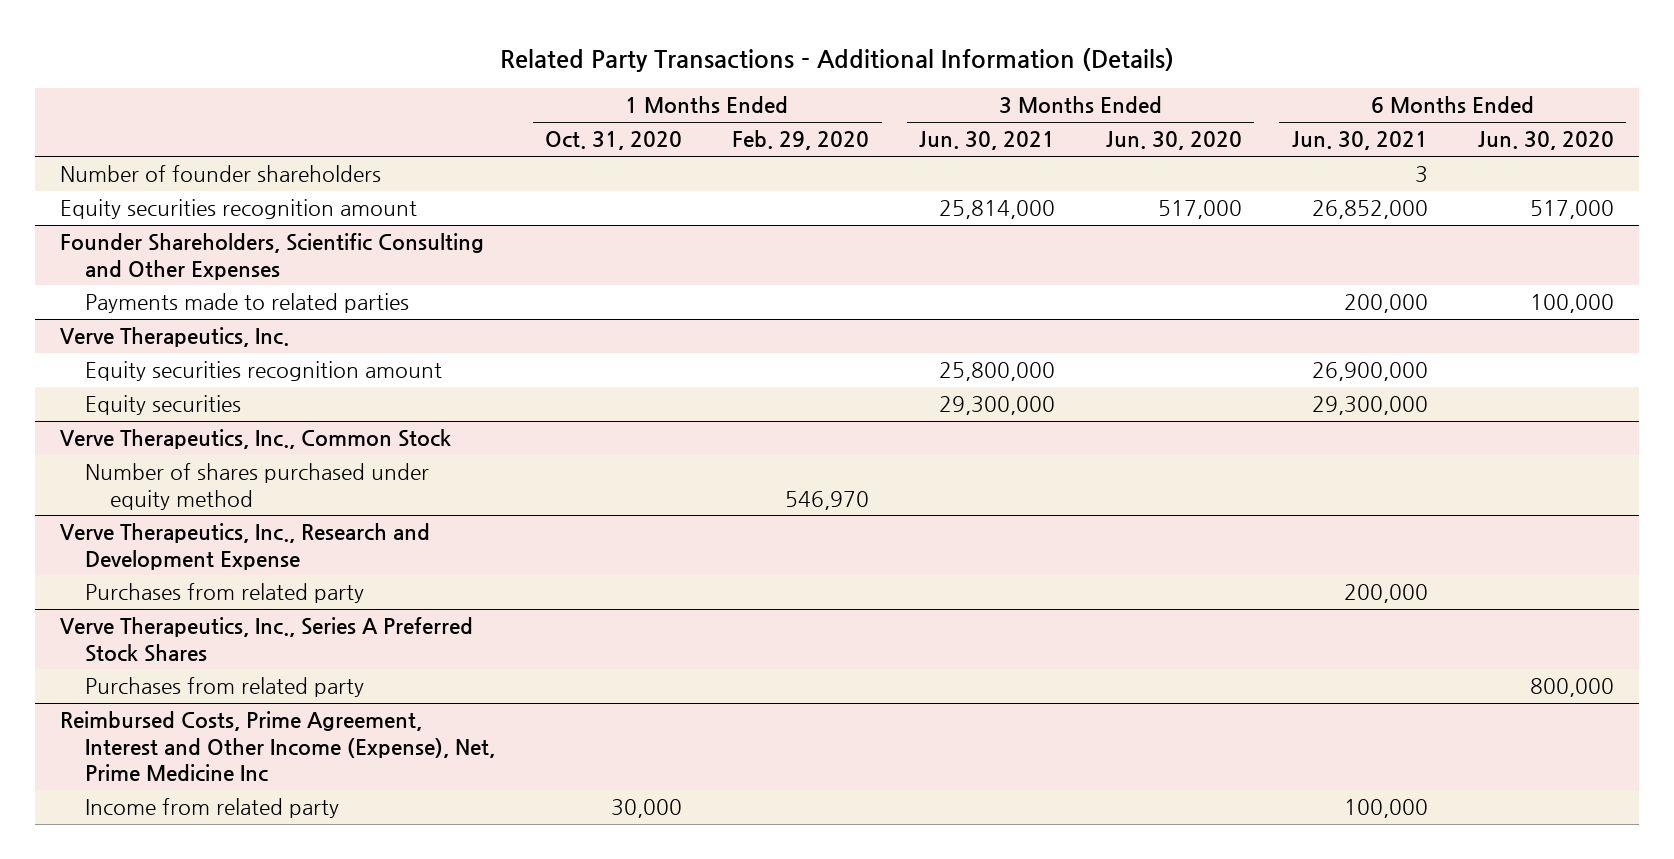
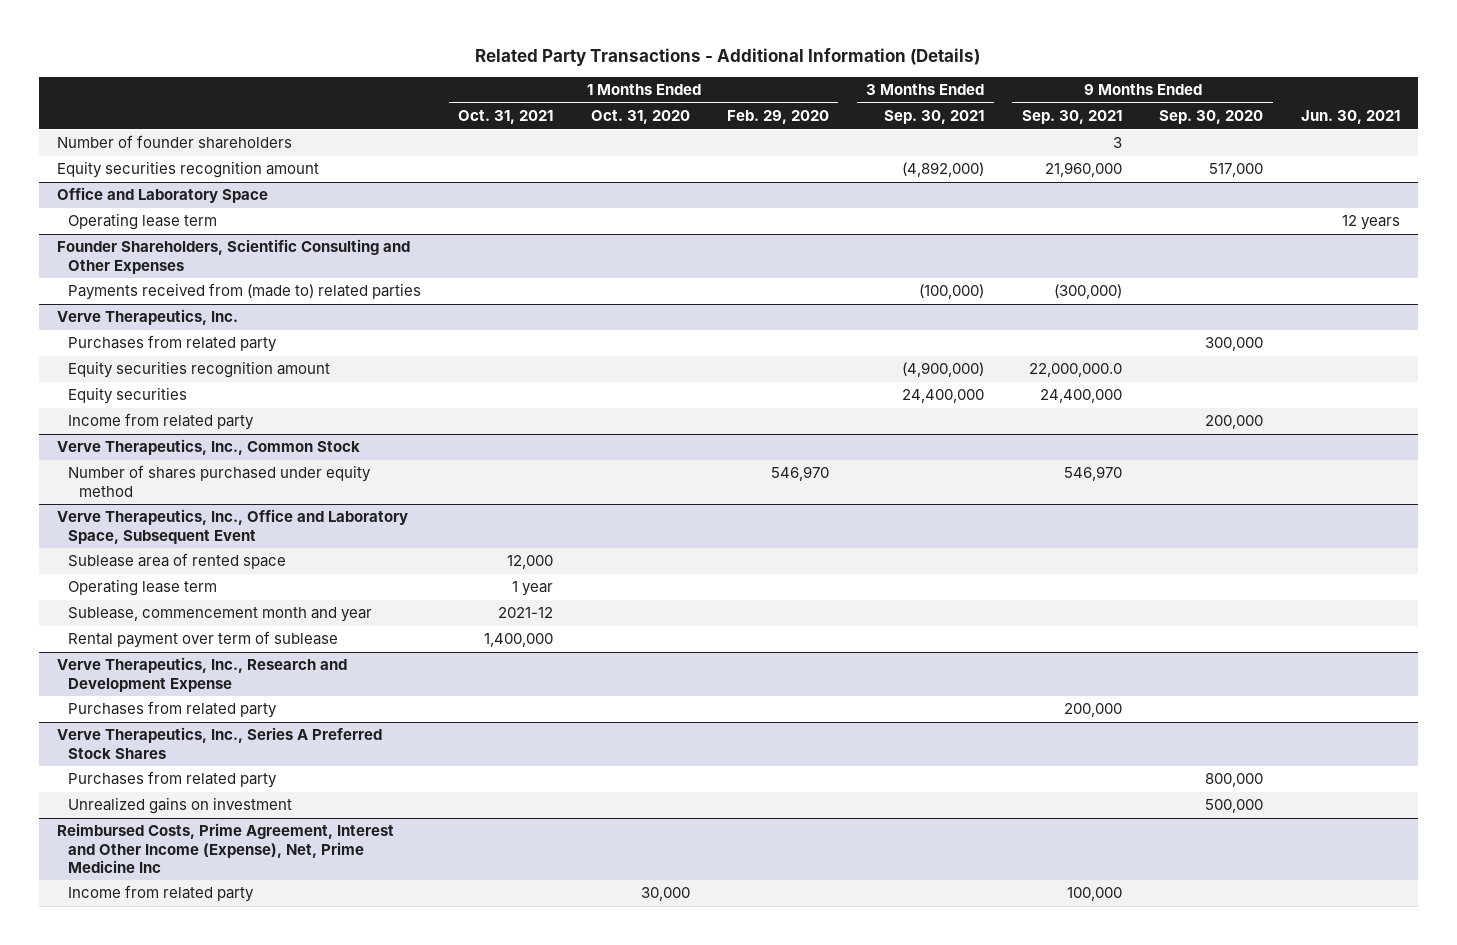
- | 1 Months Ended Oct. 31, 2020 | 1 Months Ended Feb. 29, 2020 | 3 Months Ended Jun. 30, 2021 | 3 Months Ended Jun. 30, 2020 | 6 Months Ended Jun. 30, 2021 | 6 Months Ended Jun. 30, 2020
+ | 1 Months Ended Oct. 31, 2021 | 1 Months Ended Oct. 31, 2020 | 1 Months Ended Feb. 29, 2020 | 3 Months Ended Sep. 30, 2021 | 9 Months Ended Sep. 30, 2021 | 9 Months Ended Sep. 30, 2020 | Jun. 30, 2021
+ Office and Laboratory Space
+ Operating lease term | | | | | | | 12 years
@ Founder Shareholders, Scientific Consulting and Other Expenses
- Payments made to related parties | | | | | 200,000 | 100,000
+ Payments received from (made to) related parties | | | | (100,000) | (300,000) | |
@ Verve Therapeutics, Inc.
+ Purchases from related party | | | | | | 300,000 |
+ Income from related party | | | | | | 200,000 |
+ Verve Therapeutics, Inc., Office and Laboratory Space, Subsequent Event
+ Sublease area of rented space | 12,000 | | | | | |
+ Operating lease term | 1 year | | | | | |
+ Sublease, commencement month and year | 2021-12 | | | | | |
+ Rental payment over term of sublease | 1,400,000 | | | | | |
@ Verve Therapeutics, Inc., Series A Preferred Stock Shares
+ Unrealized gains on investment | | | | | | 500,000 |

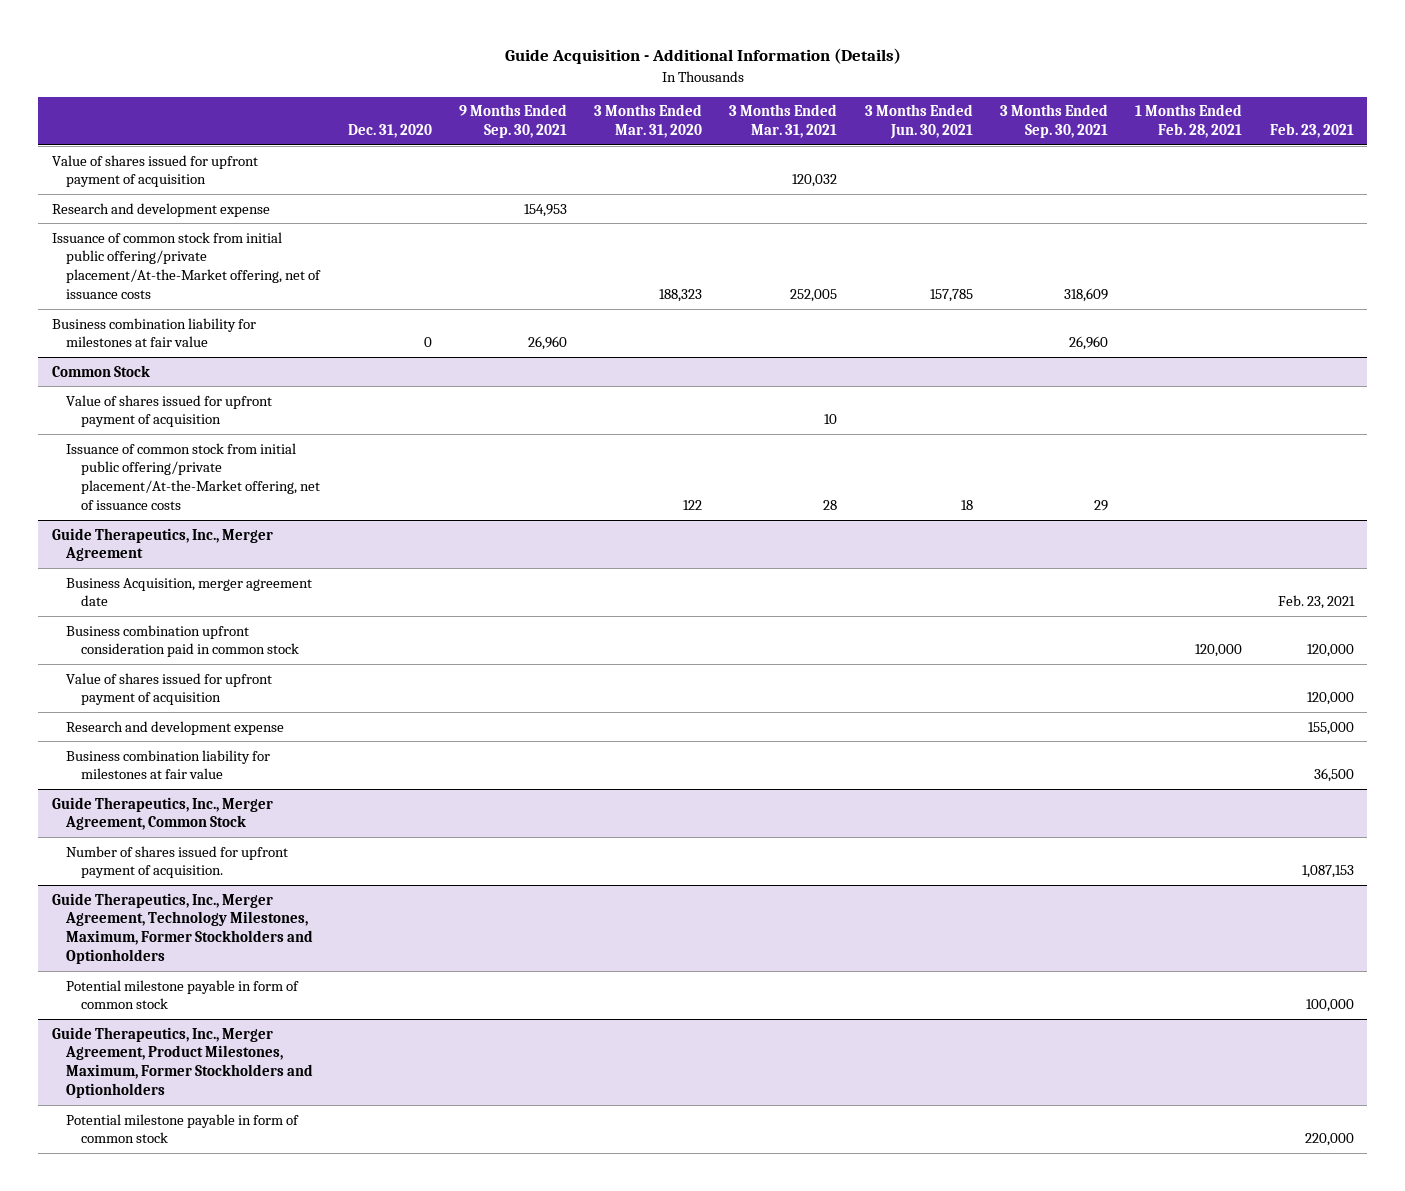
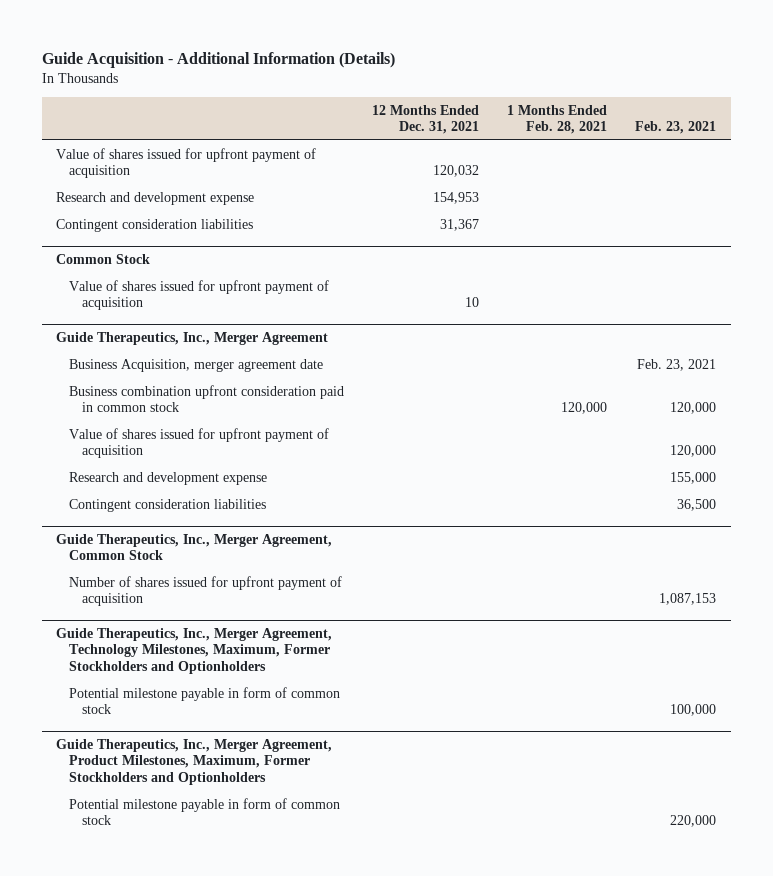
- | Dec. 31, 2020 | 9 Months Ended Sep. 30, 2021 | 3 Months Ended Mar. 31, 2020 | 3 Months Ended Mar. 31, 2021 | 3 Months Ended Jun. 30, 2021 | 3 Months Ended Sep. 30, 2021 | 1 Months Ended Feb. 28, 2021 | Feb. 23, 2021
+ | 12 Months Ended Dec. 31, 2021 | 1 Months Ended Feb. 28, 2021 | Feb. 23, 2021
- Issuance of common stock from initial public offering/private placement/At-the-Market offering, net of issuance costs | | | 188,323 | 252,005 | 157,785 | 318,609 | |
- Business combination liability for milestones at fair value | 0 | 26,960 | | | | 26,960 | |
+ Contingent consideration liabilities | 31,367 | |
@ Common Stock
- Issuance of common stock from initial public offering/private placement/At-the-Market offering, net of issuance costs | | | 122 | 28 | 18 | 29 | |
@ Guide Therapeutics, Inc., Merger Agreement
- Business combination liability for milestones at fair value | | | | | | | | 36,500
+ Contingent consideration liabilities | | | 36,500
@ Guide Therapeutics, Inc., Merger Agreement, Common Stock
- Number of shares issued for upfront payment of acquisition. | | | | | | | | 1,087,153
+ Number of shares issued for upfront payment of acquisition | | | 1,087,153

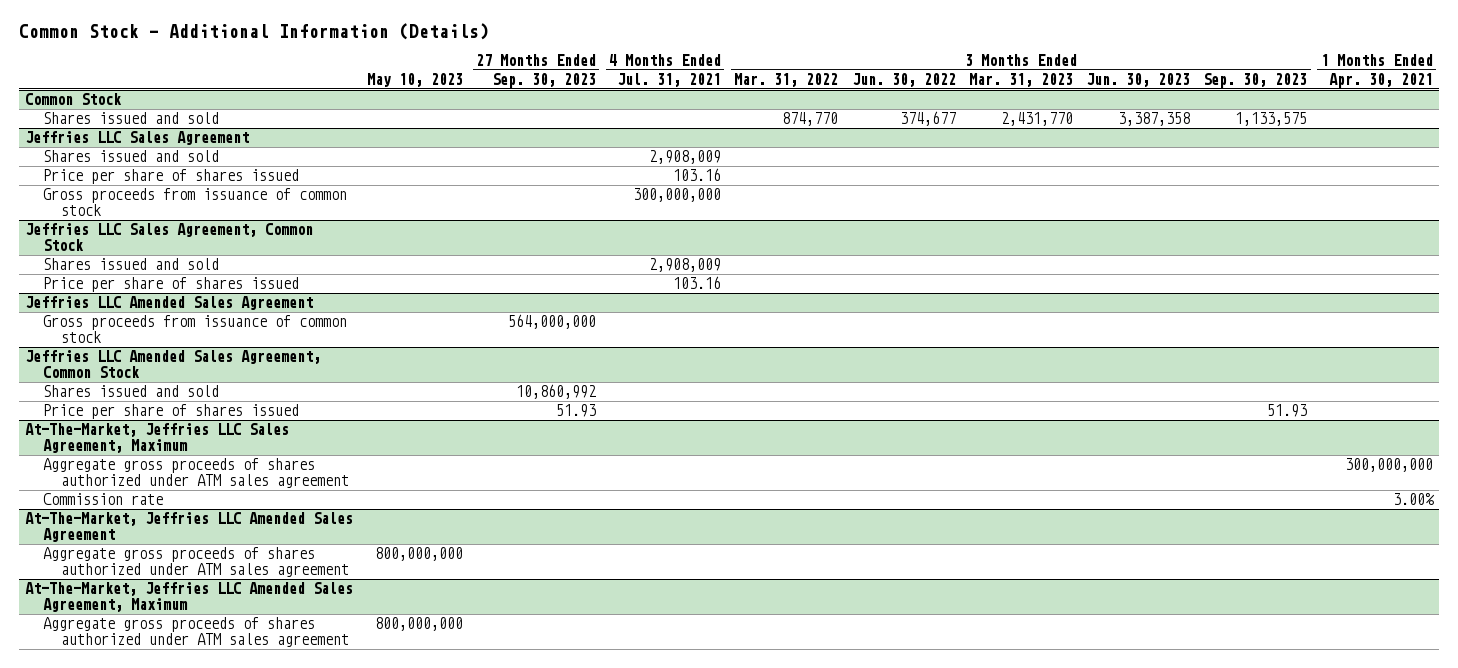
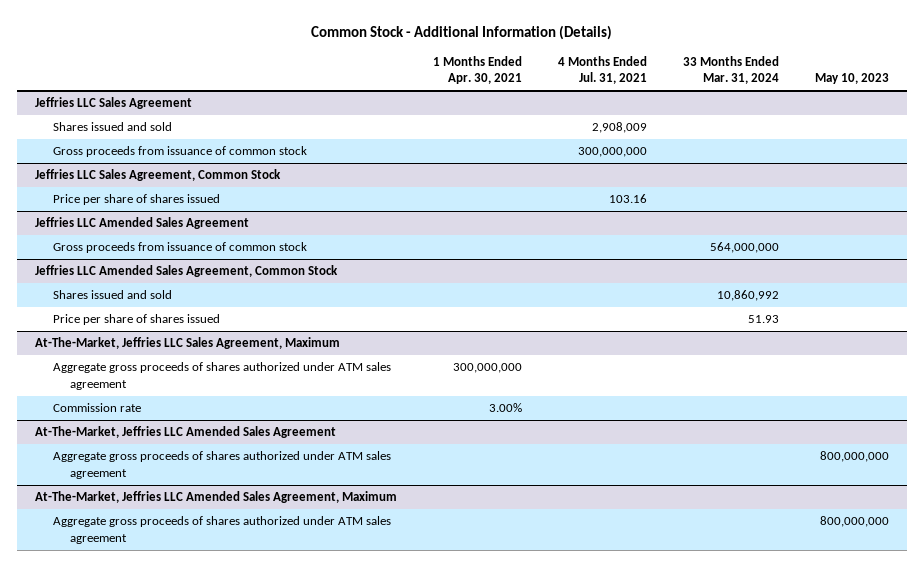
- | May 10, 2023 | 27 Months Ended Sep. 30, 2023 | 4 Months Ended Jul. 31, 2021 | 3 Months Ended Mar. 31, 2022 | 3 Months Ended Jun. 30, 2022 | 3 Months Ended Mar. 31, 2023 | 3 Months Ended Jun. 30, 2023 | 3 Months Ended Sep. 30, 2023 | 1 Months Ended Apr. 30, 2021
+ | 1 Months Ended Apr. 30, 2021 | 4 Months Ended Jul. 31, 2021 | 33 Months Ended Mar. 31, 2024 | May 10, 2023
- Common Stock
- Shares issued and sold | | | | 874,770 | 374,677 | 2,431,770 | 3,387,358 | 1,133,575 |
@ Jeffries LLC Sales Agreement
- Price per share of shares issued | | | 103.16 | | | | | |
@ Jeffries LLC Sales Agreement, Common Stock
- Shares issued and sold | | | 2,908,009 | | | | | |

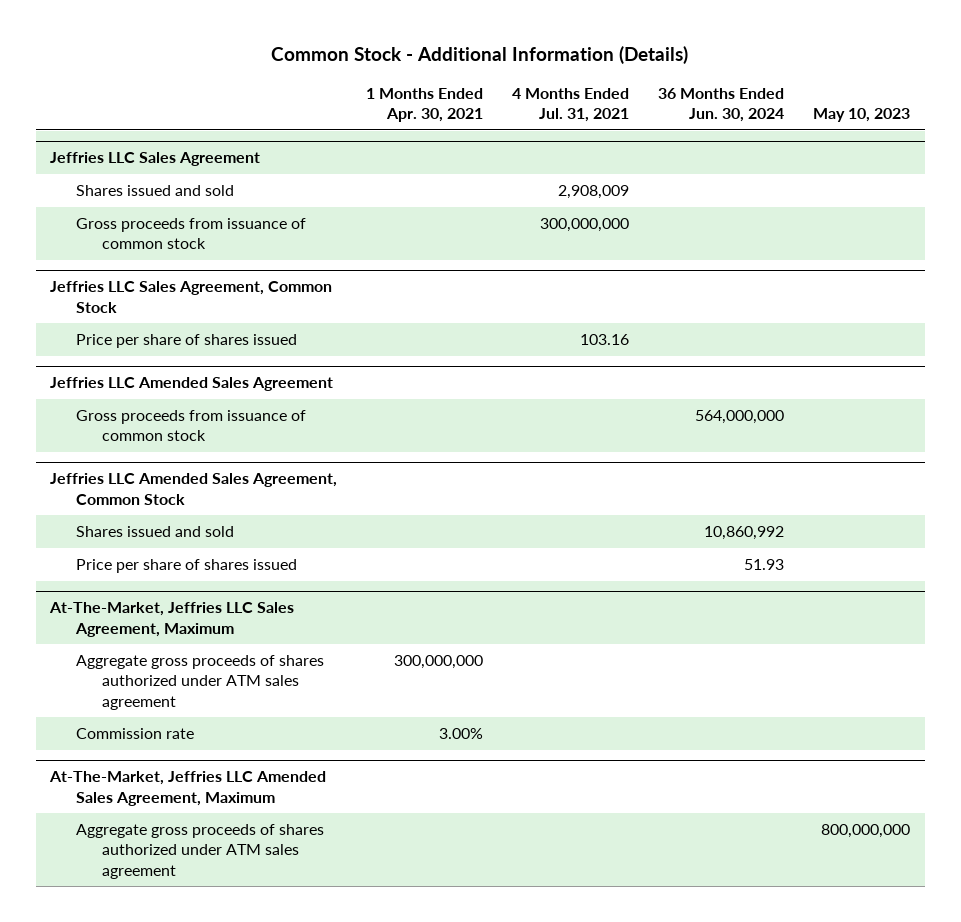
- | 1 Months Ended Apr. 30, 2021 | 4 Months Ended Jul. 31, 2021 | 33 Months Ended Mar. 31, 2024 | May 10, 2023
+ | 1 Months Ended Apr. 30, 2021 | 4 Months Ended Jul. 31, 2021 | 36 Months Ended Jun. 30, 2024 | May 10, 2023
- At-The-Market, Jeffries LLC Amended Sales Agreement
- Aggregate gross proceeds of shares authorized under ATM sales agreement | | | | 800,000,000

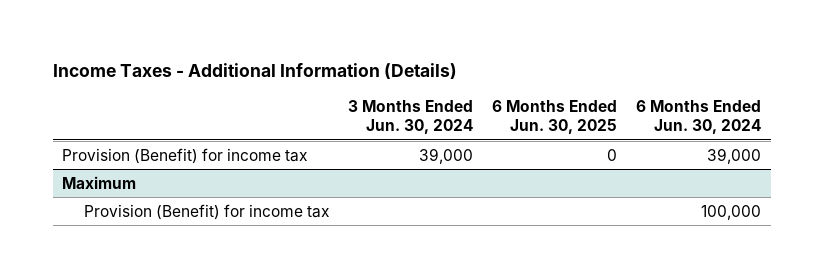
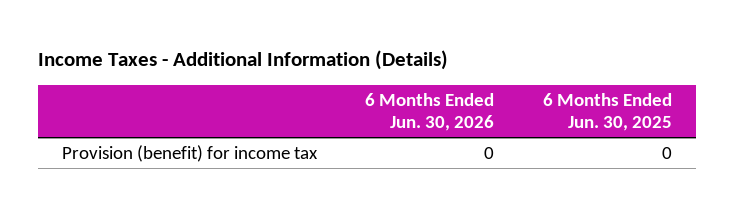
- | 3 Months Ended Jun. 30, 2024 | 6 Months Ended Jun. 30, 2025 | 6 Months Ended Jun. 30, 2024
+ | 6 Months Ended Jun. 30, 2026 | 6 Months Ended Jun. 30, 2025
- Provision (Benefit) for income tax | 39,000 | 0 | 39,000
- Maximum
- Provision (Benefit) for income tax | | | 100,000
+ Provision (benefit) for income tax | 0 | 0

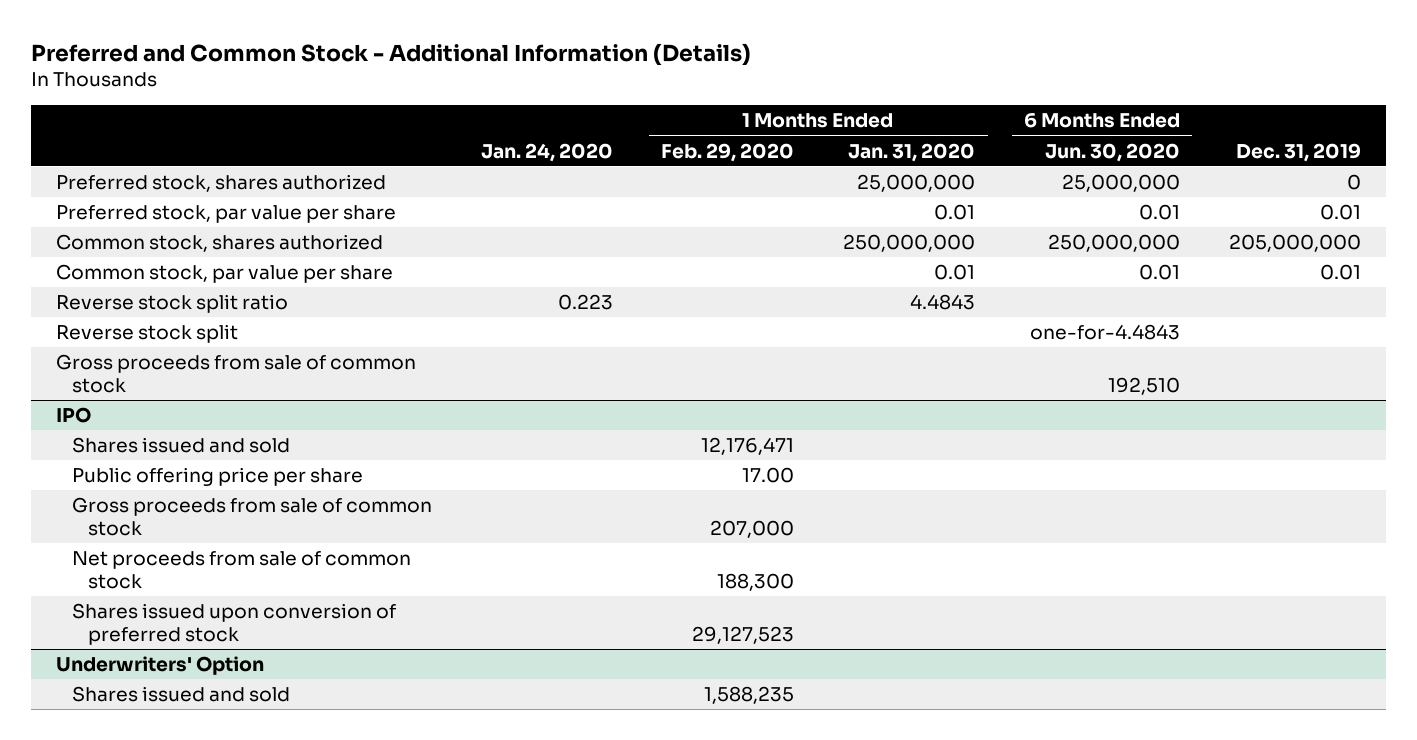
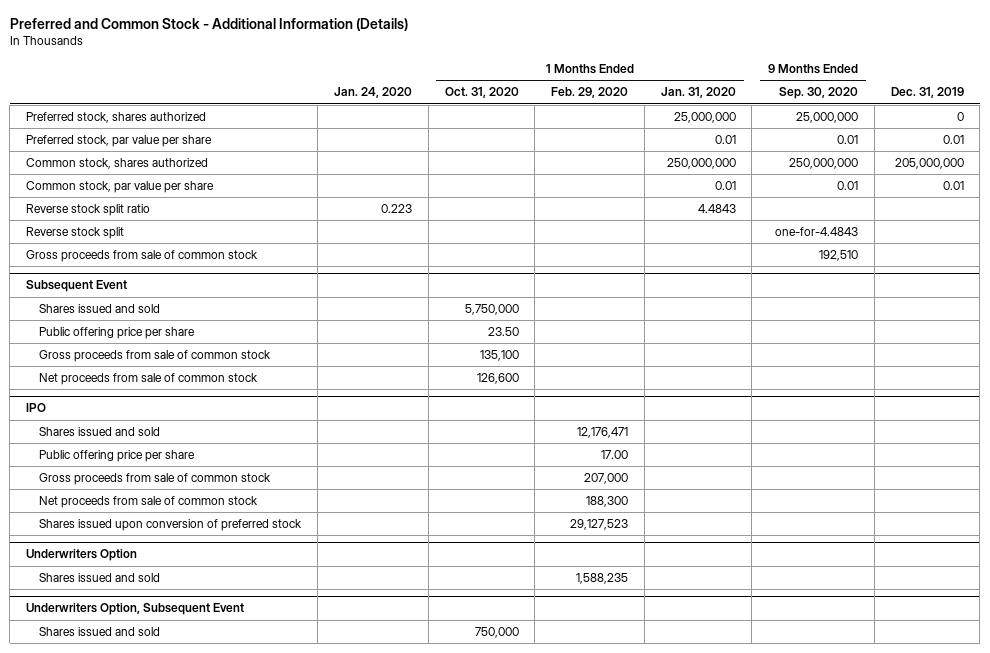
- | Jan. 24, 2020 | 1 Months Ended Feb. 29, 2020 | 1 Months Ended Jan. 31, 2020 | 6 Months Ended Jun. 30, 2020 | Dec. 31, 2019
+ | Jan. 24, 2020 | 1 Months Ended Oct. 31, 2020 | 1 Months Ended Feb. 29, 2020 | 1 Months Ended Jan. 31, 2020 | 9 Months Ended Sep. 30, 2020 | Dec. 31, 2019
+ Subsequent Event
+ Shares issued and sold | | 5,750,000 | | | |
+ Public offering price per share | | 23.50 | | | |
+ Gross proceeds from sale of common stock | | 135,100 | | | |
+ Net proceeds from sale of common stock | | 126,600 | | | |
- Underwriters' Option
+ Underwriters Option
+ Underwriters Option, Subsequent Event
+ Shares issued and sold | | 750,000 | | | |

